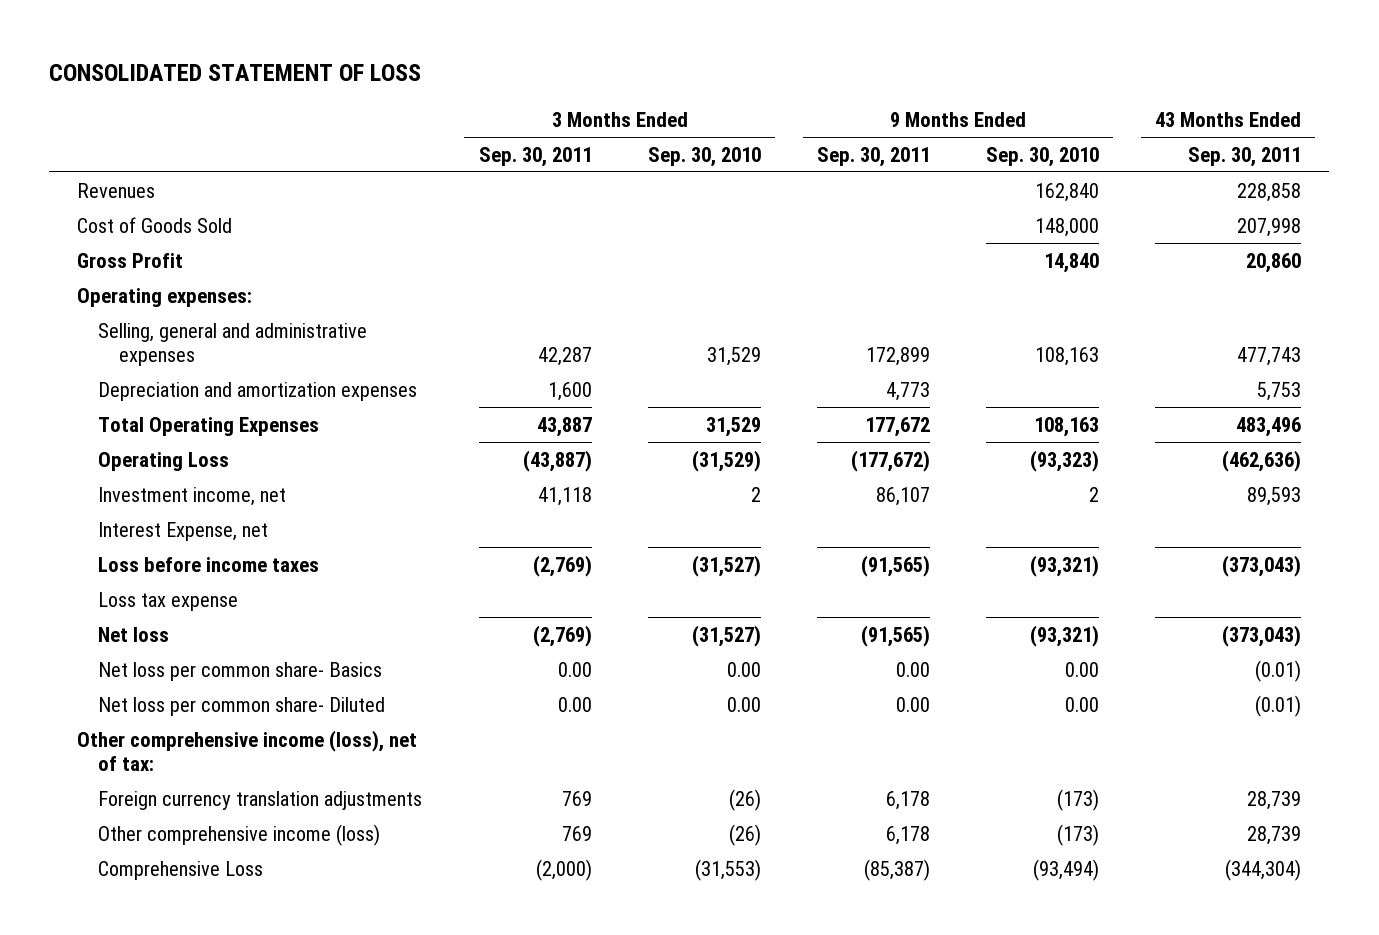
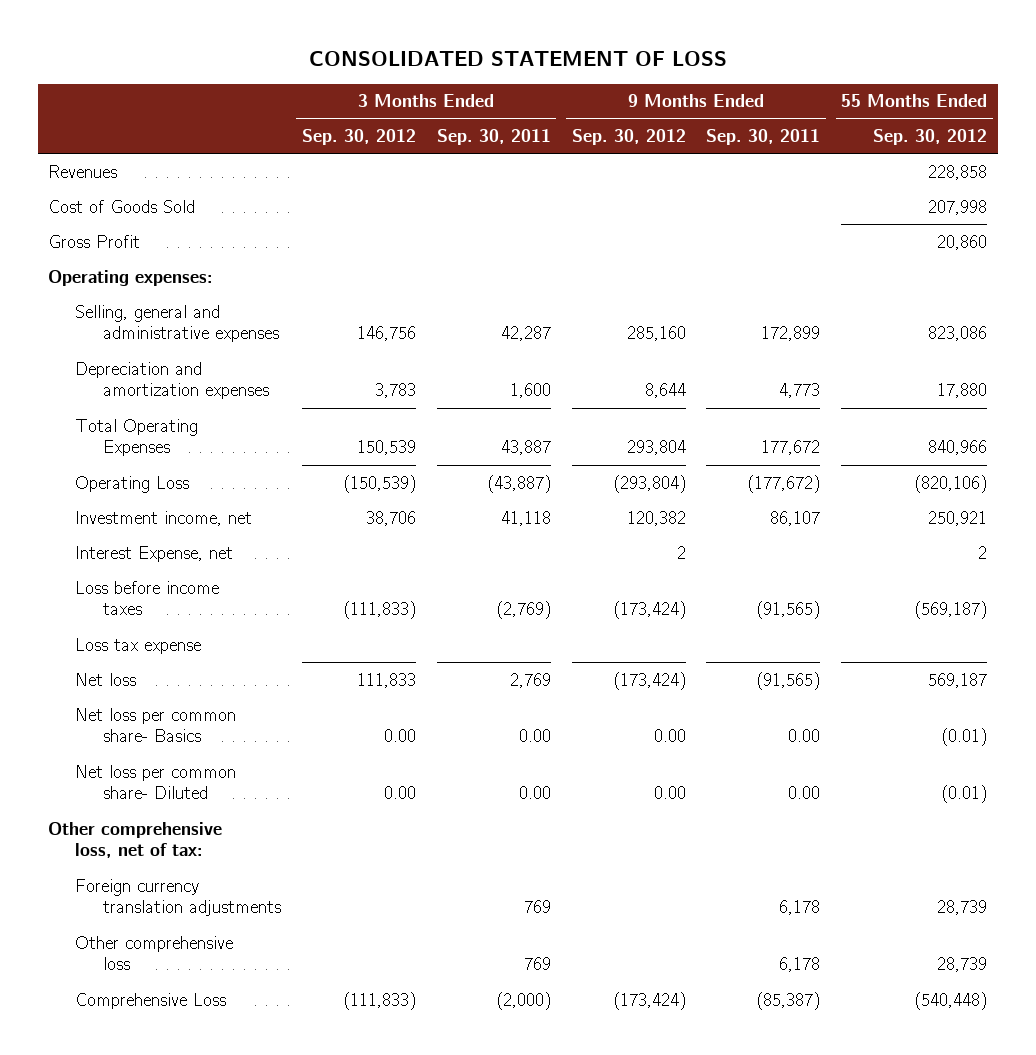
- | 3 Months Ended Sep. 30, 2011 | 3 Months Ended Sep. 30, 2010 | 9 Months Ended Sep. 30, 2011 | 9 Months Ended Sep. 30, 2010 | 43 Months Ended Sep. 30, 2011
+ | 3 Months Ended Sep. 30, 2012 | 3 Months Ended Sep. 30, 2011 | 9 Months Ended Sep. 30, 2012 | 9 Months Ended Sep. 30, 2011 | 55 Months Ended Sep. 30, 2012
- Net loss | (2,769) | (31,527) | (91,565) | (93,321) | (373,043)
+ Net loss | 111,833 | 2,769 | (173,424) | (91,565) | 569,187
- Other comprehensive income (loss), net of tax:
+ Other comprehensive loss, net of tax:
- Other comprehensive income (loss) | 769 | (26) | 6,178 | (173) | 28,739
+ Other comprehensive loss | | 769 | | 6,178 | 28,739

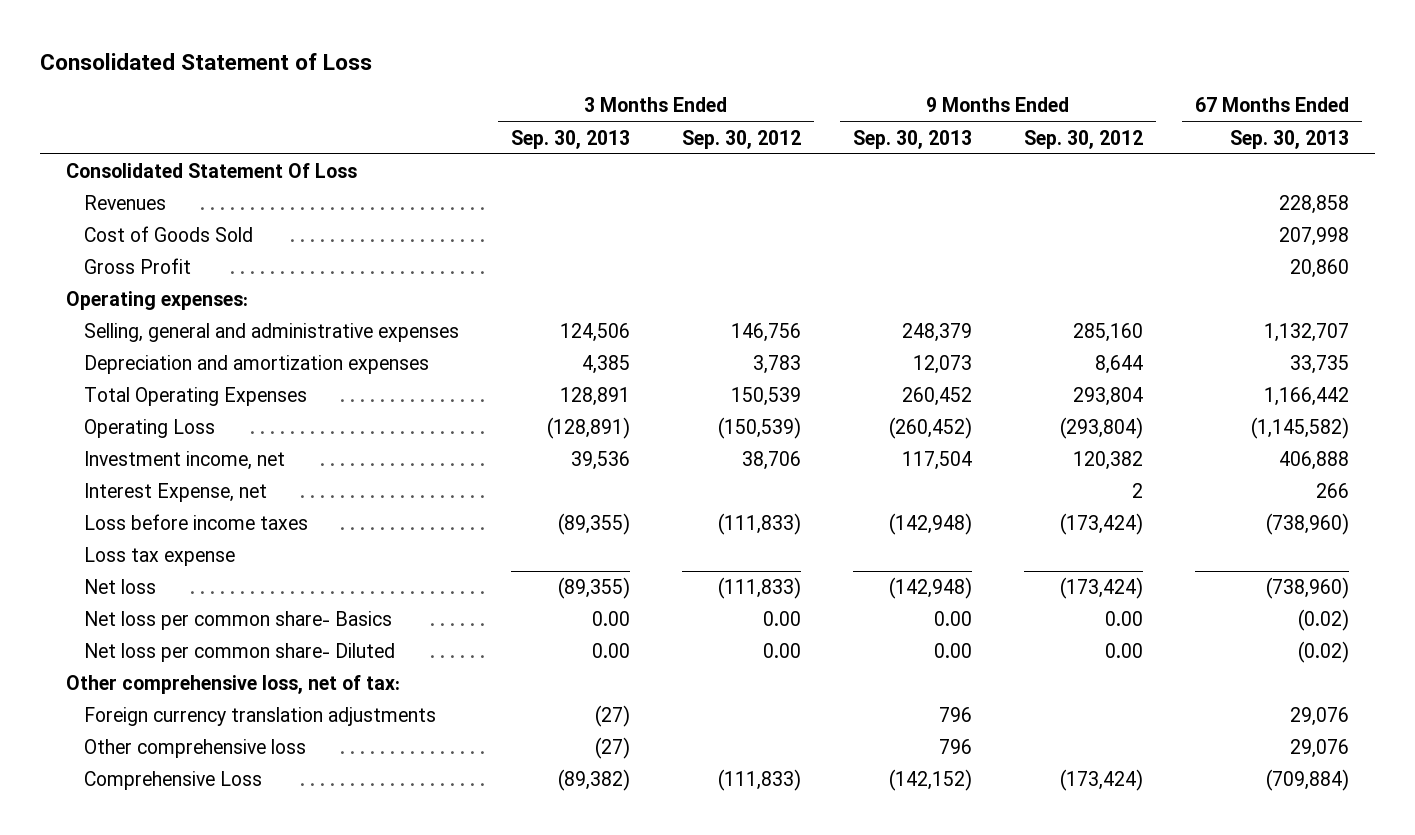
- CONSOLIDATED STATEMENT OF LOSS
+ Consolidated Statement of Loss
- | 3 Months Ended Sep. 30, 2012 | 3 Months Ended Sep. 30, 2011 | 9 Months Ended Sep. 30, 2012 | 9 Months Ended Sep. 30, 2011 | 55 Months Ended Sep. 30, 2012
+ | 3 Months Ended Sep. 30, 2013 | 3 Months Ended Sep. 30, 2012 | 9 Months Ended Sep. 30, 2013 | 9 Months Ended Sep. 30, 2012 | 67 Months Ended Sep. 30, 2013
+ Consolidated Statement Of Loss
- Net loss | 111,833 | 2,769 | (173,424) | (91,565) | 569,187
+ Net loss | (89,355) | (111,833) | (142,948) | (173,424) | (738,960)

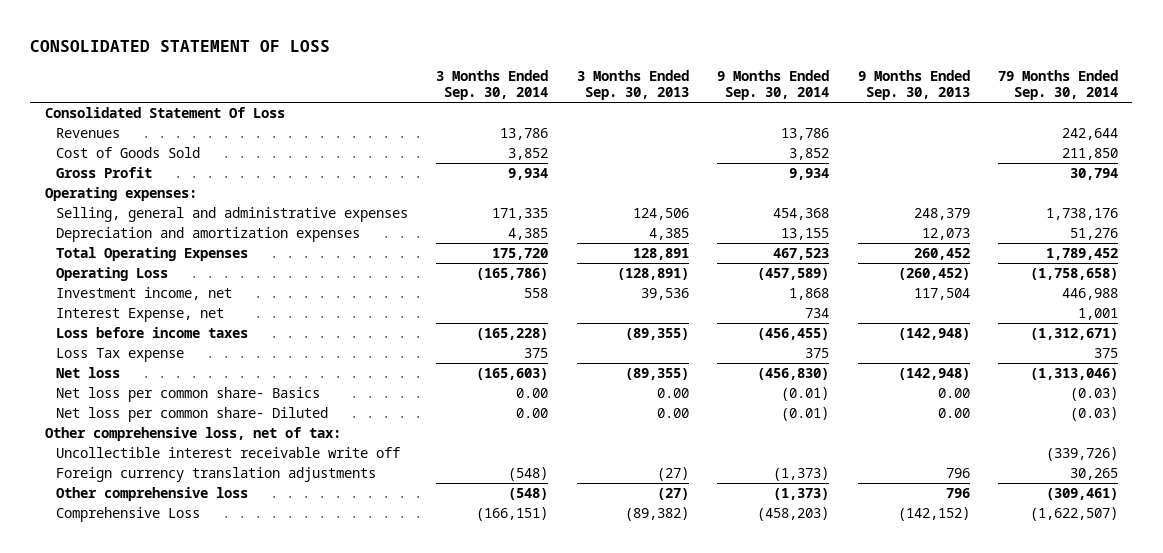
- Consolidated Statement of Loss
+ CONSOLIDATED STATEMENT OF LOSS
- | 3 Months Ended Sep. 30, 2013 | 3 Months Ended Sep. 30, 2012 | 9 Months Ended Sep. 30, 2013 | 9 Months Ended Sep. 30, 2012 | 67 Months Ended Sep. 30, 2013
+ | 3 Months Ended Sep. 30, 2014 | 3 Months Ended Sep. 30, 2013 | 9 Months Ended Sep. 30, 2014 | 9 Months Ended Sep. 30, 2013 | 79 Months Ended Sep. 30, 2014
- Loss tax expense
+ Loss Tax expense | 375 | | 375 | | 375
+ Uncollectible interest receivable write off | | | | | (339,726)

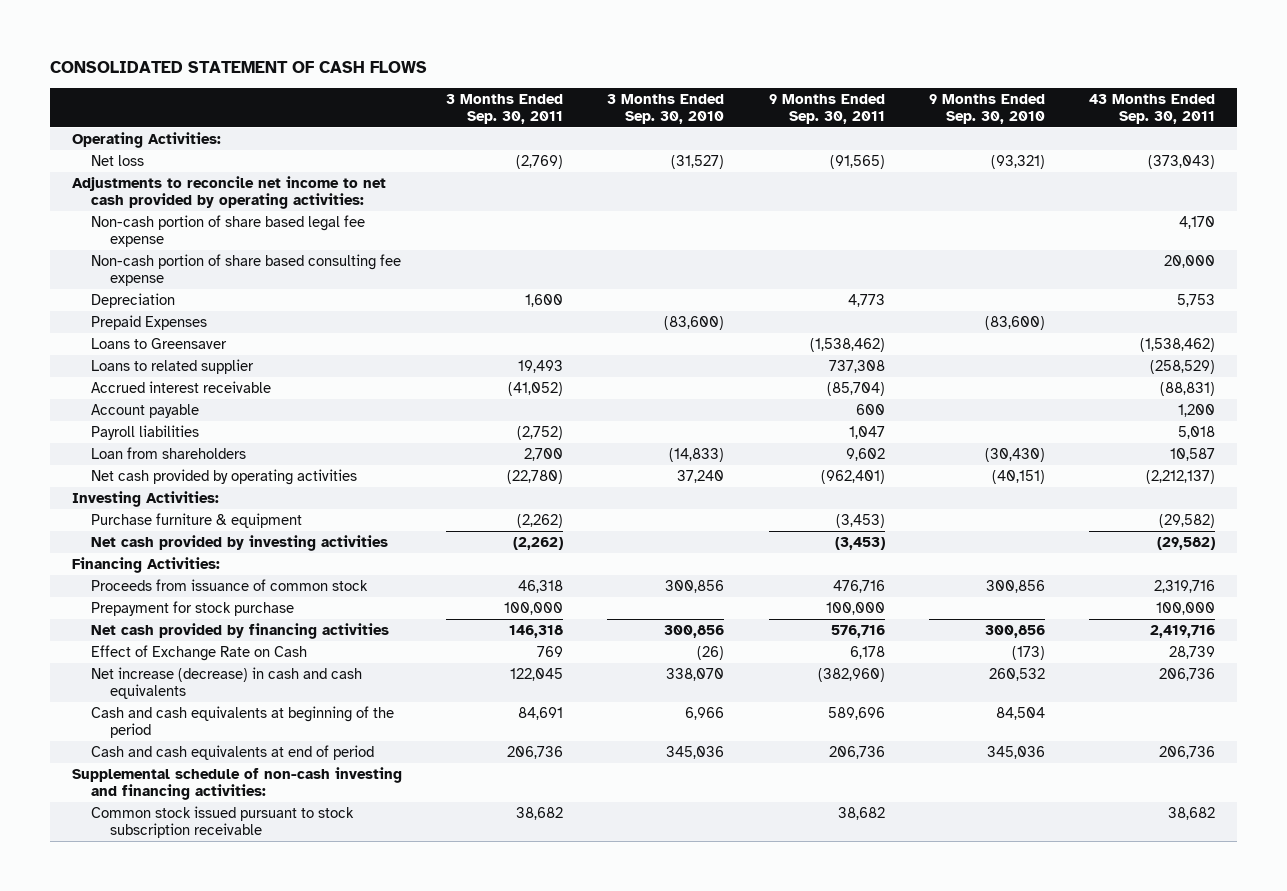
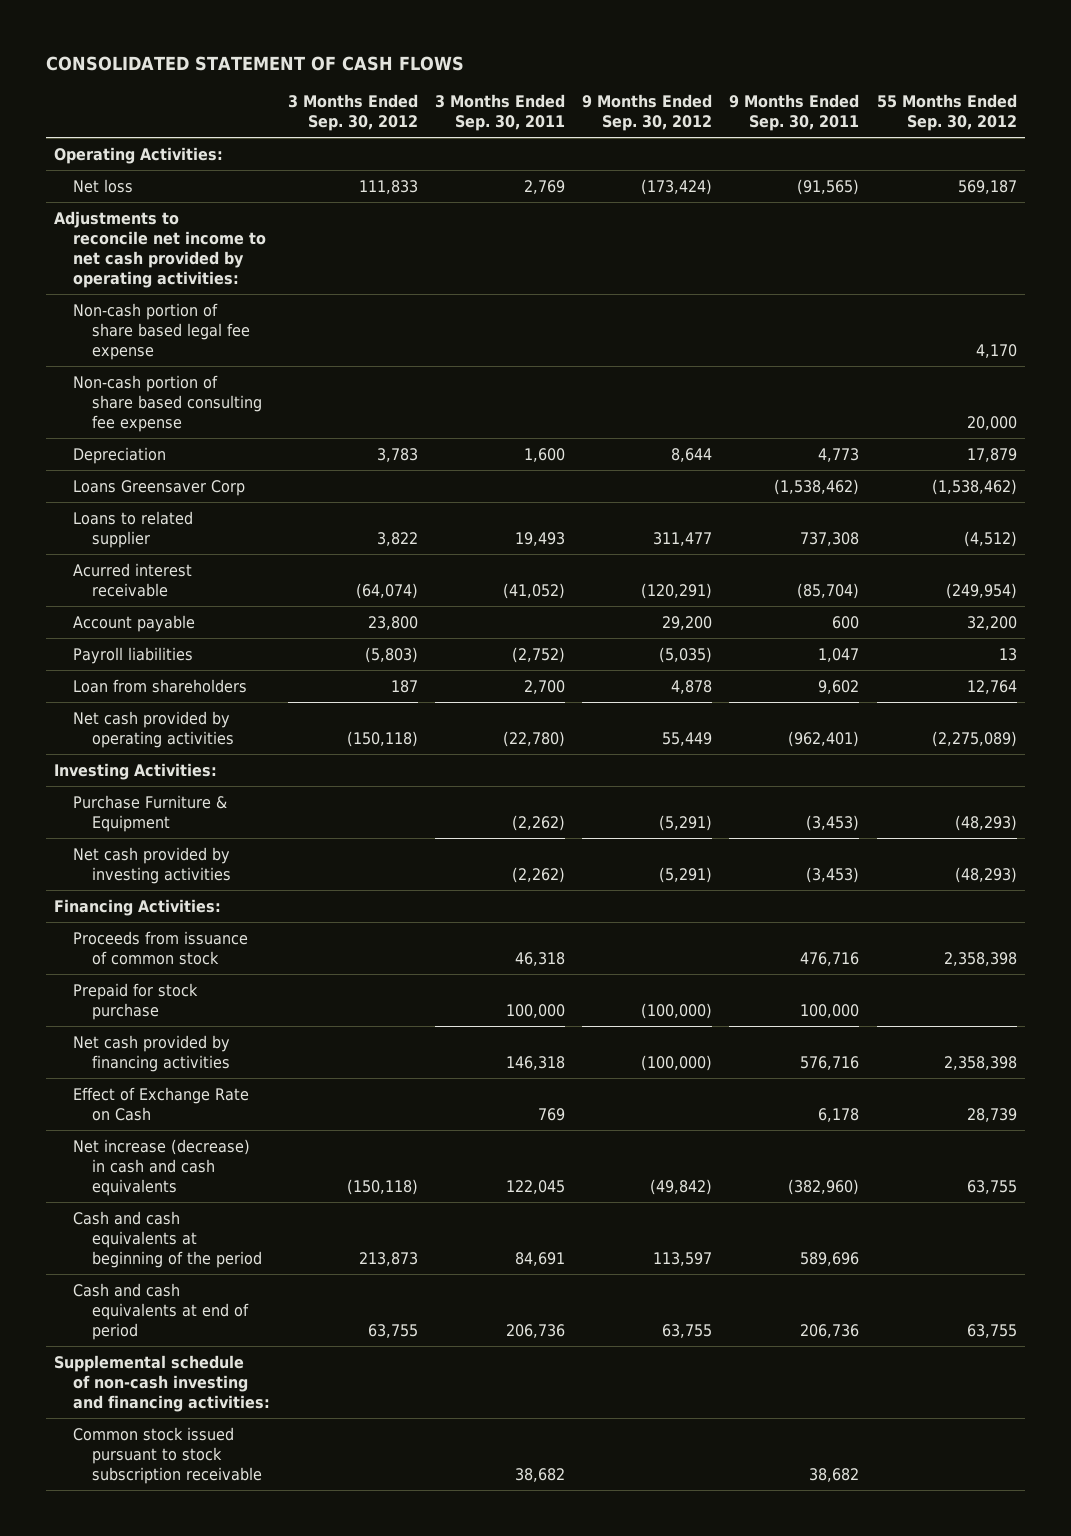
- | 3 Months Ended Sep. 30, 2011 | 3 Months Ended Sep. 30, 2010 | 9 Months Ended Sep. 30, 2011 | 9 Months Ended Sep. 30, 2010 | 43 Months Ended Sep. 30, 2011
+ | 3 Months Ended Sep. 30, 2012 | 3 Months Ended Sep. 30, 2011 | 9 Months Ended Sep. 30, 2012 | 9 Months Ended Sep. 30, 2011 | 55 Months Ended Sep. 30, 2012
- Net loss | (2,769) | (31,527) | (91,565) | (93,321) | (373,043)
+ Net loss | 111,833 | 2,769 | (173,424) | (91,565) | 569,187
- Prepaid Expenses | | (83,600) | | (83,600) |
- Loans to Greensaver | | | (1,538,462) | | (1,538,462)
+ Loans Greensaver Corp | | | | (1,538,462) | (1,538,462)
- Accrued interest receivable | (41,052) | | (85,704) | | (88,831)
+ Acurred interest receivable | (64,074) | (41,052) | (120,291) | (85,704) | (249,954)
- Purchase furniture & equipment | (2,262) | | (3,453) | | (29,582)
+ Purchase Furniture & Equipment | | (2,262) | (5,291) | (3,453) | (48,293)
- Prepayment for stock purchase | 100,000 | | 100,000 | | 100,000
+ Prepaid for stock purchase | | 100,000 | (100,000) | 100,000 |

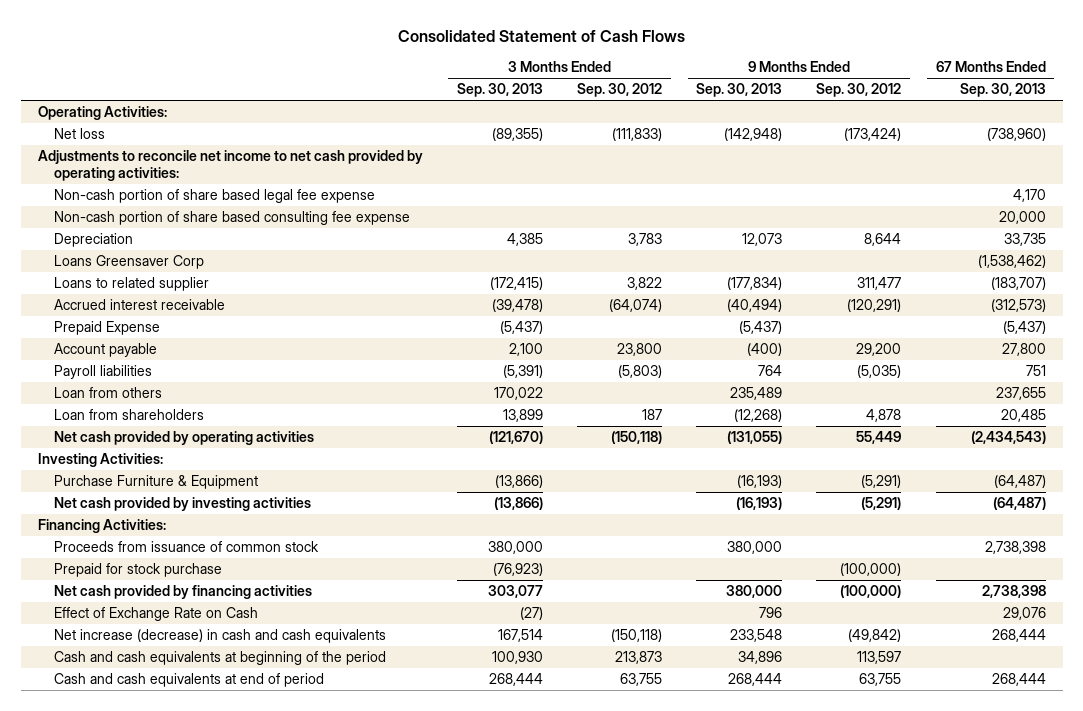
- CONSOLIDATED STATEMENT OF CASH FLOWS
+ Consolidated Statement of Cash Flows
- | 3 Months Ended Sep. 30, 2012 | 3 Months Ended Sep. 30, 2011 | 9 Months Ended Sep. 30, 2012 | 9 Months Ended Sep. 30, 2011 | 55 Months Ended Sep. 30, 2012
+ | 3 Months Ended Sep. 30, 2013 | 3 Months Ended Sep. 30, 2012 | 9 Months Ended Sep. 30, 2013 | 9 Months Ended Sep. 30, 2012 | 67 Months Ended Sep. 30, 2013
- Net loss | 111,833 | 2,769 | (173,424) | (91,565) | 569,187
+ Net loss | (89,355) | (111,833) | (142,948) | (173,424) | (738,960)
- Acurred interest receivable | (64,074) | (41,052) | (120,291) | (85,704) | (249,954)
+ Accrued interest receivable | (39,478) | (64,074) | (40,494) | (120,291) | (312,573)
+ Prepaid Expense | (5,437) | | (5,437) | | (5,437)
+ Loan from others | 170,022 | | 235,489 | | 237,655
- Supplemental schedule of non-cash investing and financing activities:
- Common stock issued pursuant to stock subscription receivable | | 38,682 | | 38,682 |

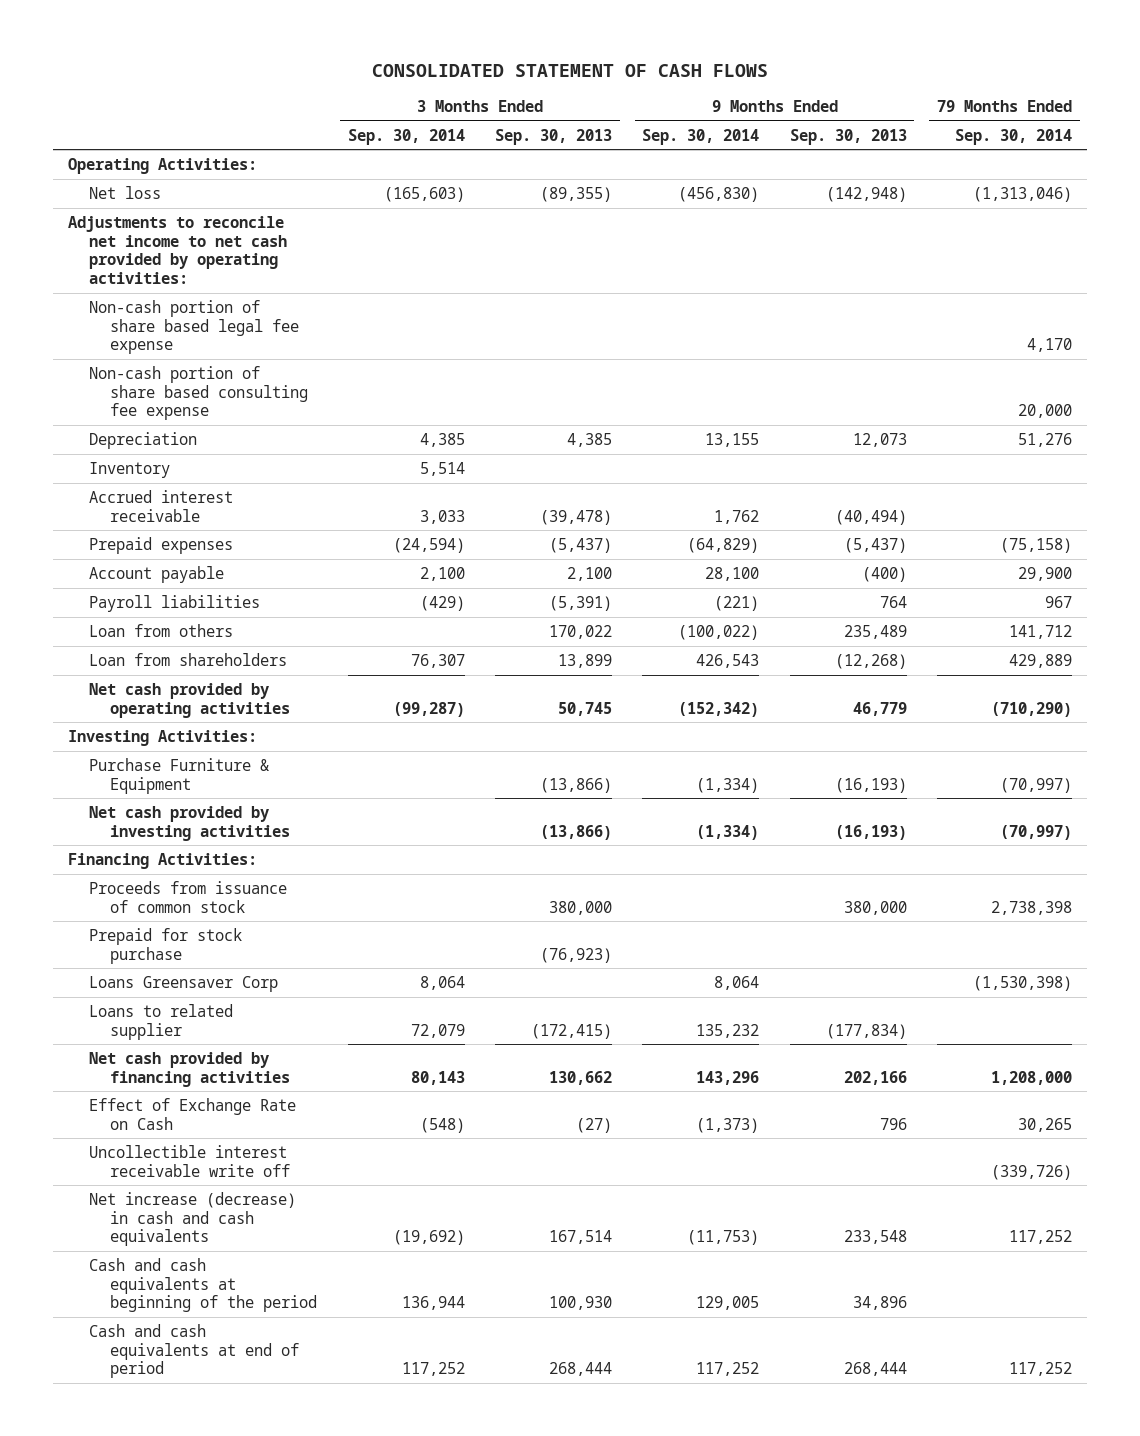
- Consolidated Statement of Cash Flows
+ CONSOLIDATED STATEMENT OF CASH FLOWS
- | 3 Months Ended Sep. 30, 2013 | 3 Months Ended Sep. 30, 2012 | 9 Months Ended Sep. 30, 2013 | 9 Months Ended Sep. 30, 2012 | 67 Months Ended Sep. 30, 2013
+ | 3 Months Ended Sep. 30, 2014 | 3 Months Ended Sep. 30, 2013 | 9 Months Ended Sep. 30, 2014 | 9 Months Ended Sep. 30, 2013 | 79 Months Ended Sep. 30, 2014
+ Inventory | 5,514 | | | |
- Prepaid Expense | (5,437) | | (5,437) | | (5,437)
+ Prepaid expenses | (24,594) | (5,437) | (64,829) | (5,437) | (75,158)
- Net cash provided by operating activities | (121,670) | (150,118) | (131,055) | 55,449 | (2,434,543)
+ Net cash provided by operating activities | (99,287) | 50,745 | (152,342) | 46,779 | (710,290)
- Net cash provided by financing activities | 303,077 | | 380,000 | (100,000) | 2,738,398
moved down: Loans Greensaver Corp | 8,064 | | 8,064 | | (1,530,398)
moved down: Loans to related supplier | 72,079 | (172,415) | 135,232 | (177,834) |
+ Net cash provided by financing activities | 80,143 | 130,662 | 143,296 | 202,166 | 1,208,000
+ Uncollectible interest receivable write off | | | | | (339,726)

